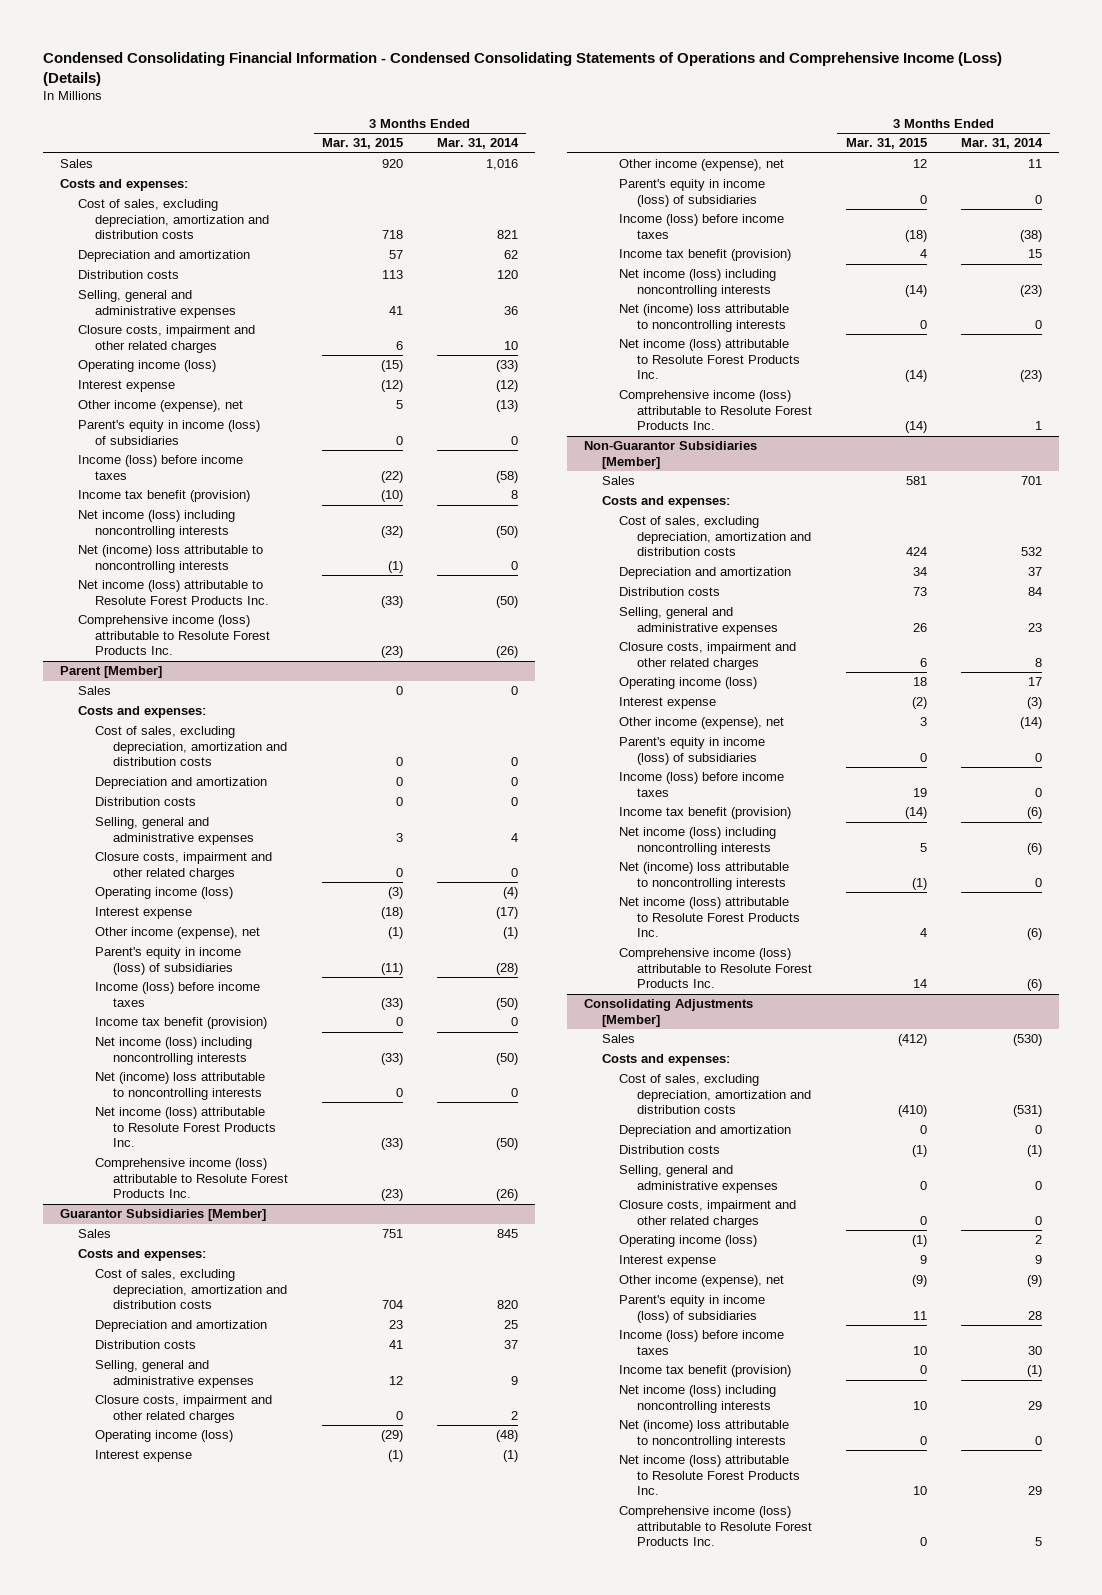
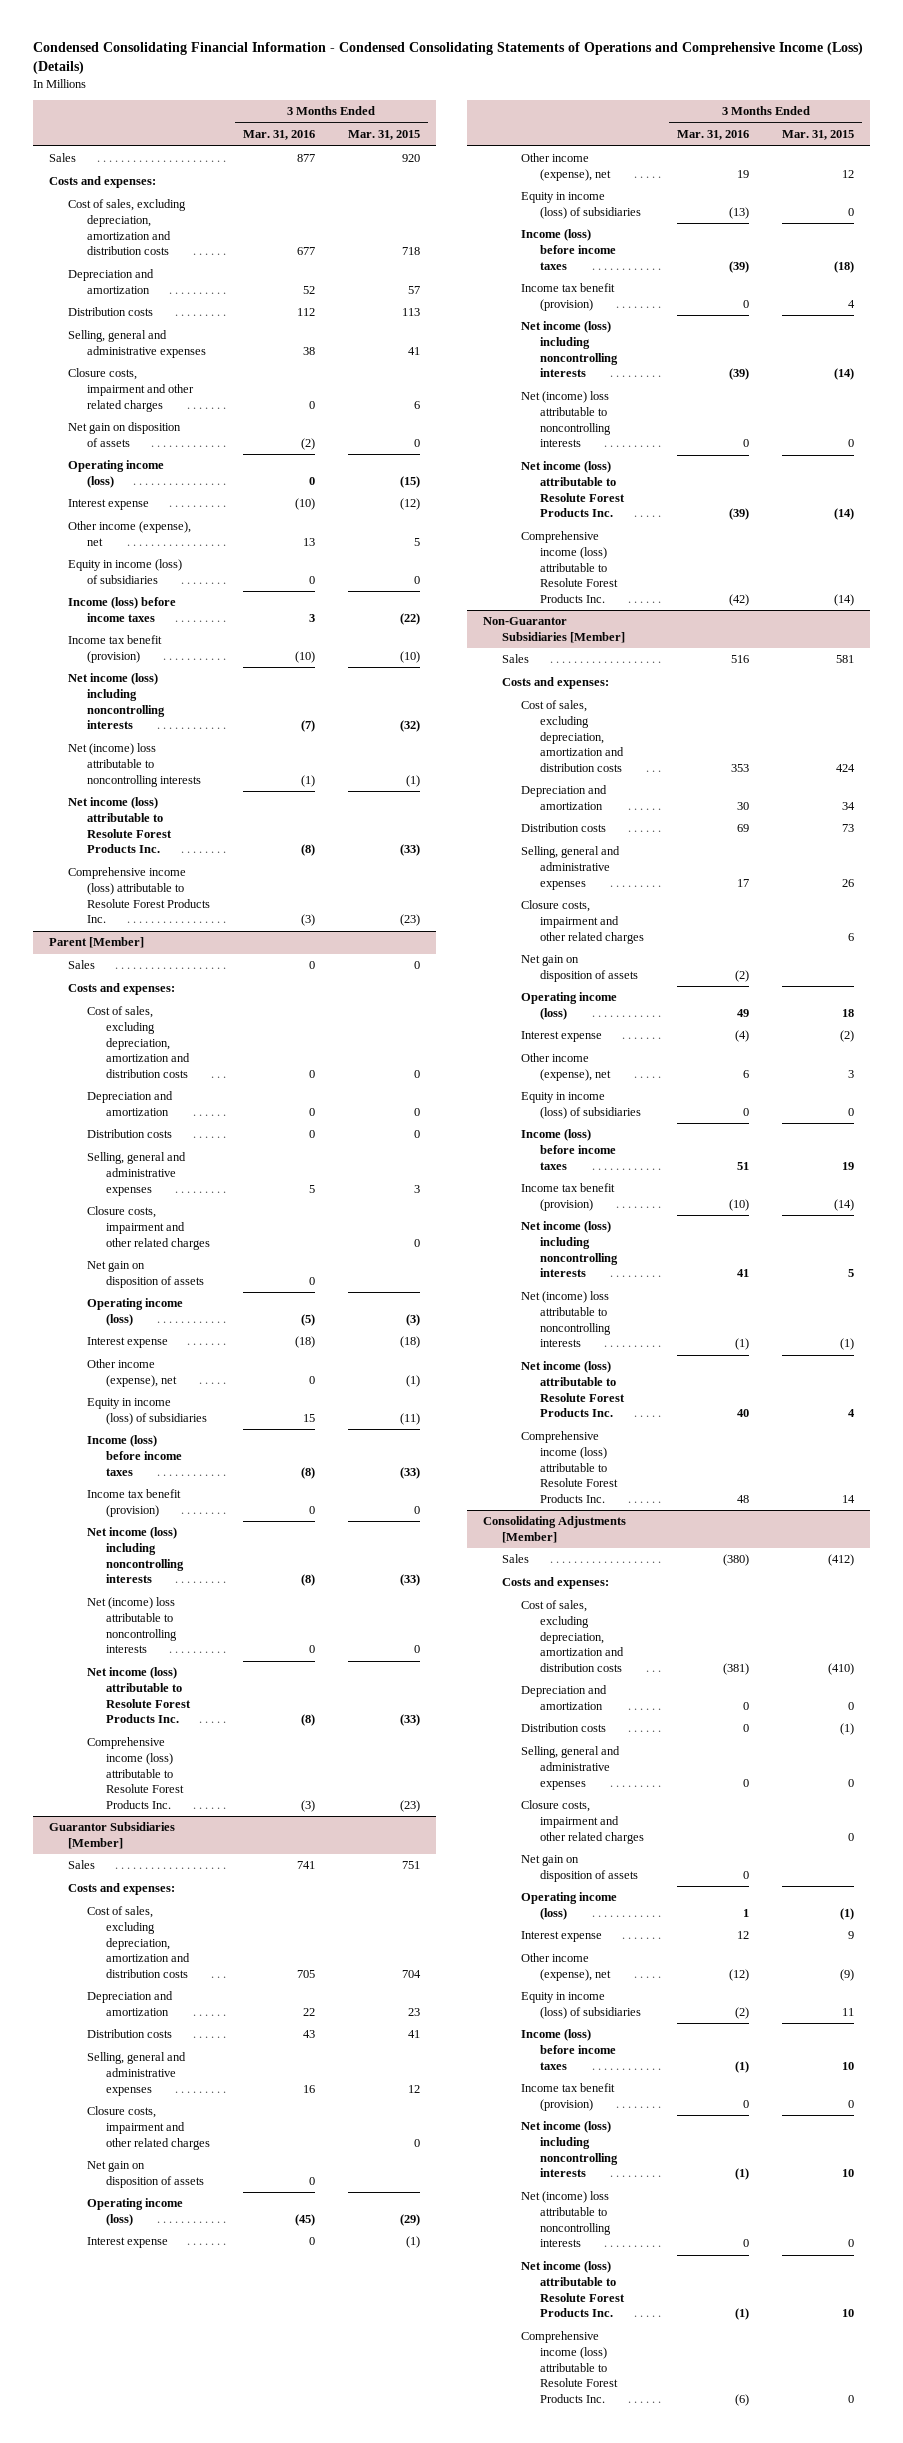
- | 3 Months Ended Mar. 31, 2015 | 3 Months Ended Mar. 31, 2014
+ | 3 Months Ended Mar. 31, 2016 | 3 Months Ended Mar. 31, 2015
+ Net gain on disposition of assets | (2) | 0
- Parent's equity in income (loss) of subsidiaries | 0 | 0
+ Equity in income (loss) of subsidiaries | 0 | 0
@ Parent [Member]
+ Net gain on disposition of assets | 0 |
- Parent's equity in income (loss) of subsidiaries | (11) | (28)
+ Equity in income (loss) of subsidiaries | 15 | (11)
@ Guarantor Subsidiaries [Member]
+ Net gain on disposition of assets | 0 |
- Parent's equity in income (loss) of subsidiaries | 0 | 0
+ Equity in income (loss) of subsidiaries | (13) | 0
@ Non-Guarantor Subsidiaries [Member]
+ Net gain on disposition of assets | (2) |
- Parent's equity in income (loss) of subsidiaries | 0 | 0
+ Equity in income (loss) of subsidiaries | 0 | 0
@ Consolidating Adjustments [Member]
+ Net gain on disposition of assets | 0 |
- Parent's equity in income (loss) of subsidiaries | 11 | 28
+ Equity in income (loss) of subsidiaries | (2) | 11

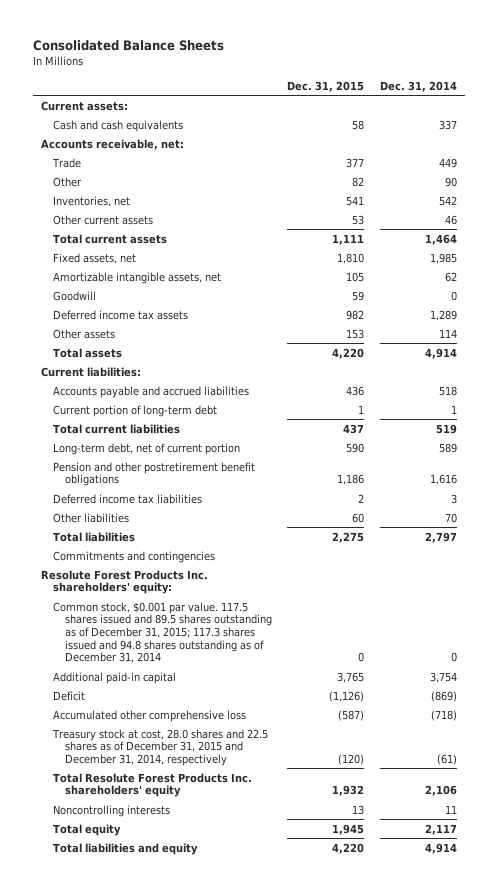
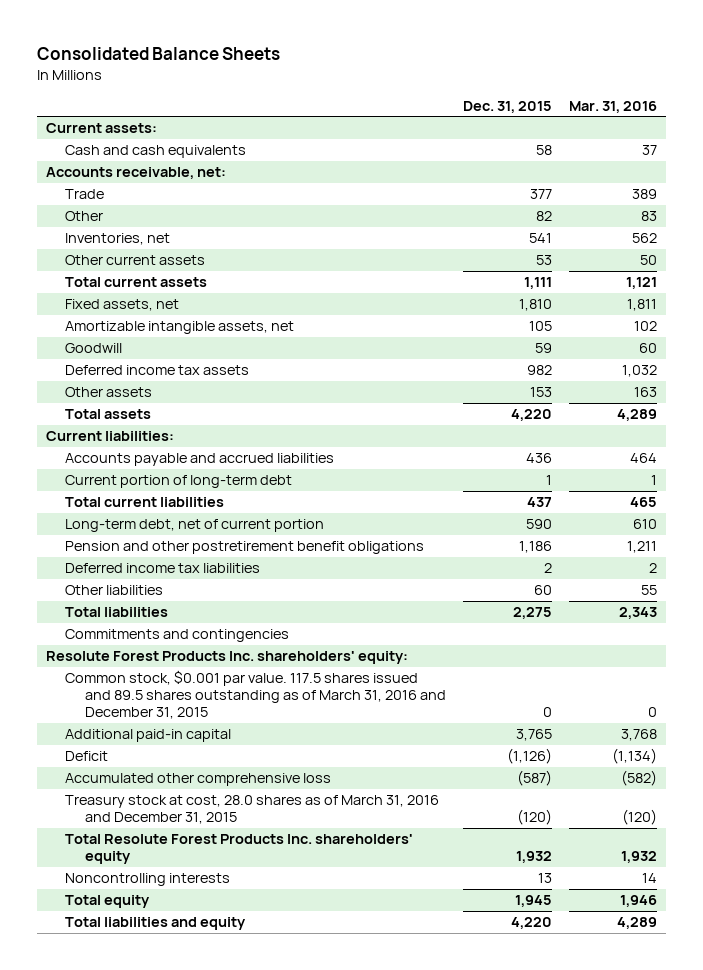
- | Dec. 31, 2015 | Dec. 31, 2014
+ | Dec. 31, 2015 | Mar. 31, 2016
- Common stock, $0.001 par value. 117.5 shares issued and 89.5 shares outstanding as of December 31, 2015; 117.3 shares issued and 94.8 shares outstanding as of December 31, 2014 | 0 | 0
+ Common stock, $0.001 par value. 117.5 shares issued and 89.5 shares outstanding as of March 31, 2016 and December 31, 2015 | 0 | 0
- Treasury stock at cost, 28.0 shares and 22.5 shares as of December 31, 2015 and December 31, 2014, respectively | (120) | (61)
+ Treasury stock at cost, 28.0 shares as of March 31, 2016 and December 31, 2015 | (120) | (120)

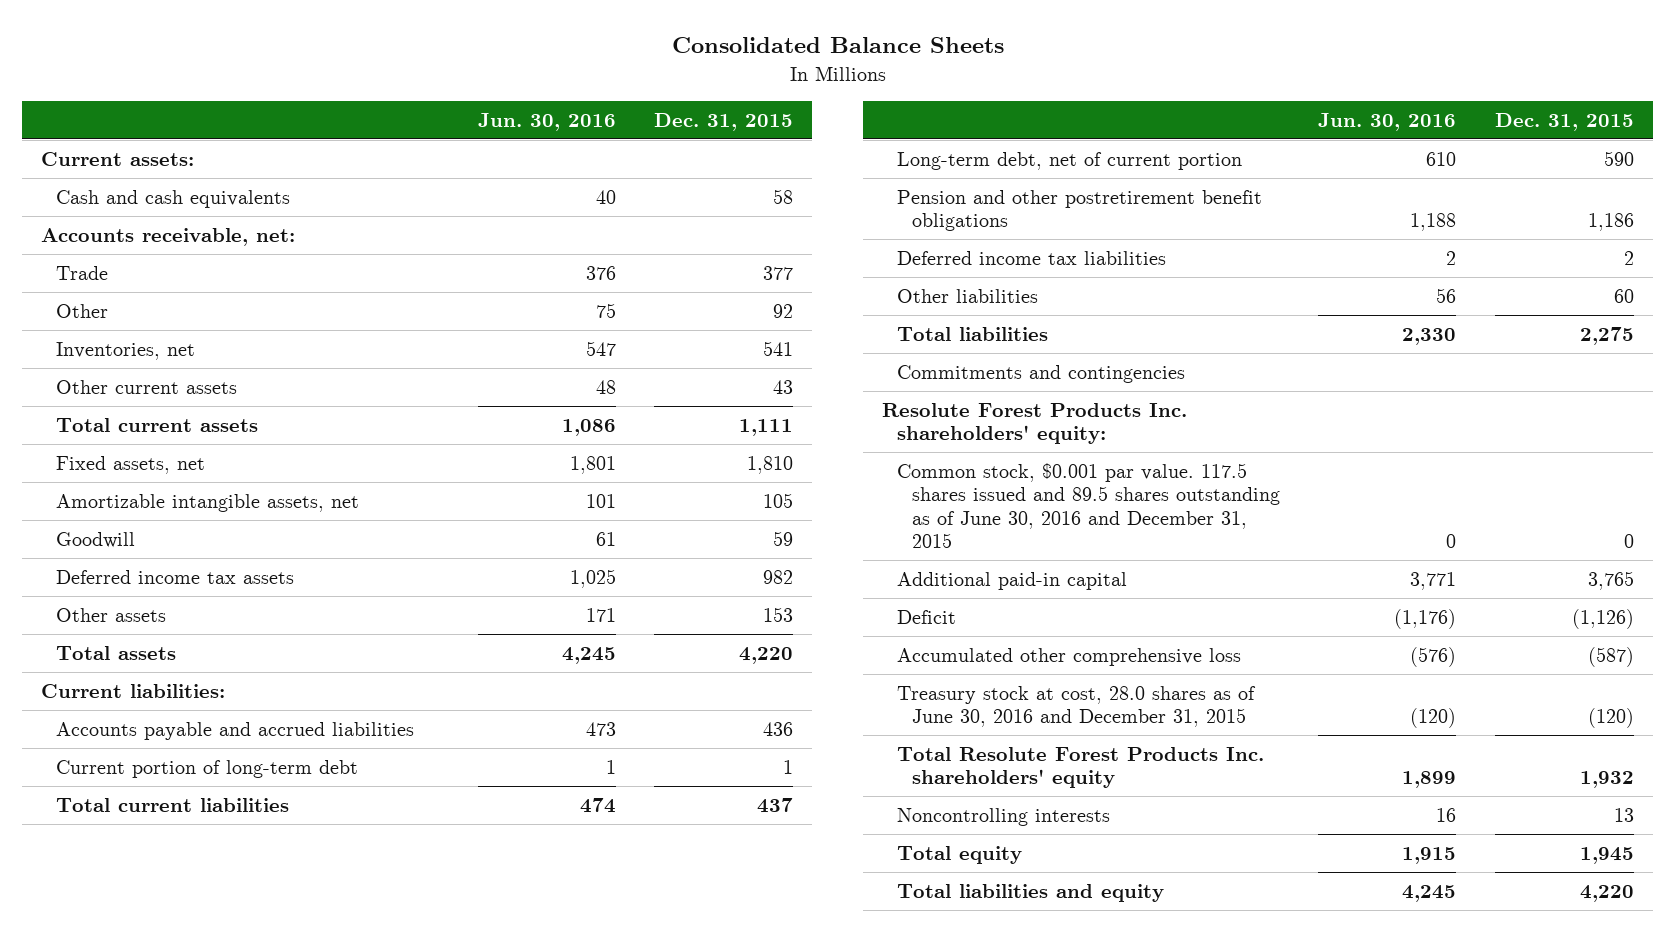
- | Dec. 31, 2015 | Mar. 31, 2016
+ | Jun. 30, 2016 | Dec. 31, 2015
- Other | 82 | 83
+ Other | 75 | 92
- Other current assets | 53 | 50
+ Other current assets | 48 | 43
- Common stock, $0.001 par value. 117.5 shares issued and 89.5 shares outstanding as of March 31, 2016 and December 31, 2015 | 0 | 0
+ Common stock, $0.001 par value. 117.5 shares issued and 89.5 shares outstanding as of June 30, 2016 and December 31, 2015 | 0 | 0
- Treasury stock at cost, 28.0 shares as of March 31, 2016 and December 31, 2015 | (120) | (120)
+ Treasury stock at cost, 28.0 shares as of June 30, 2016 and December 31, 2015 | (120) | (120)

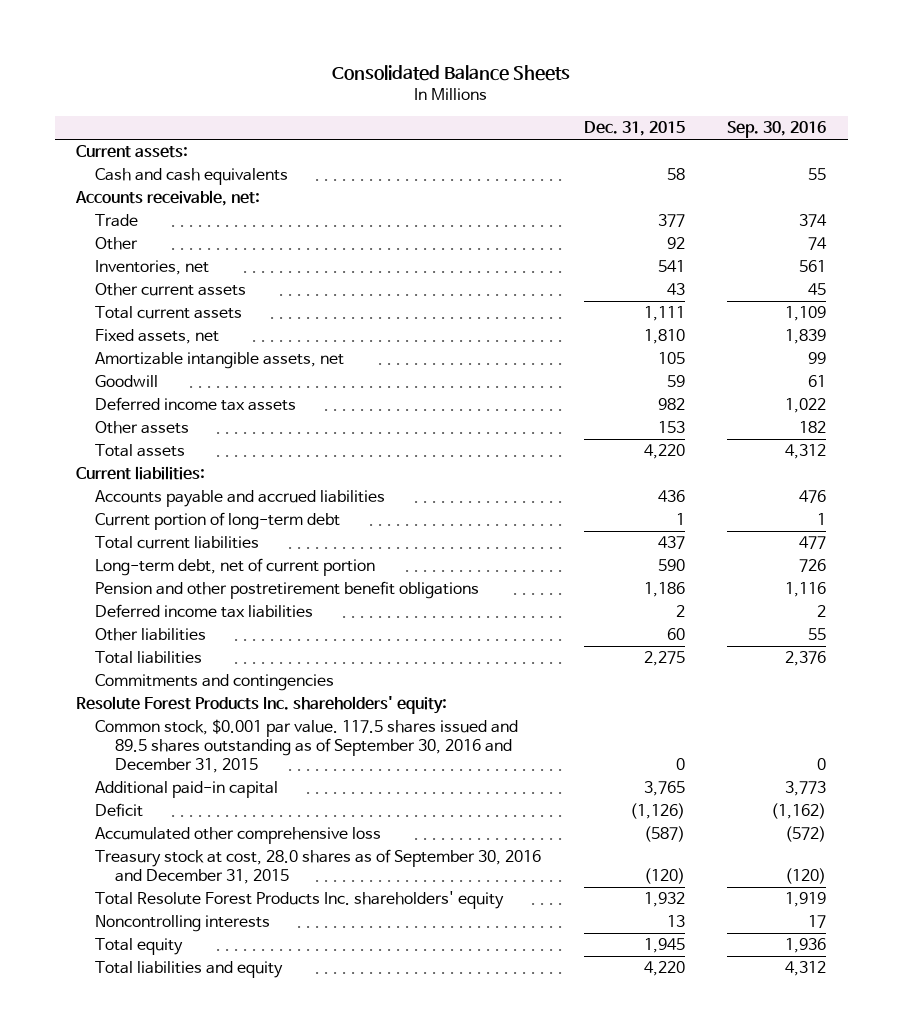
- | Jun. 30, 2016 | Dec. 31, 2015
+ | Dec. 31, 2015 | Sep. 30, 2016
- Common stock, $0.001 par value. 117.5 shares issued and 89.5 shares outstanding as of June 30, 2016 and December 31, 2015 | 0 | 0
+ Common stock, $0.001 par value. 117.5 shares issued and 89.5 shares outstanding as of September 30, 2016 and December 31, 2015 | 0 | 0
- Treasury stock at cost, 28.0 shares as of June 30, 2016 and December 31, 2015 | (120) | (120)
+ Treasury stock at cost, 28.0 shares as of September 30, 2016 and December 31, 2015 | (120) | (120)

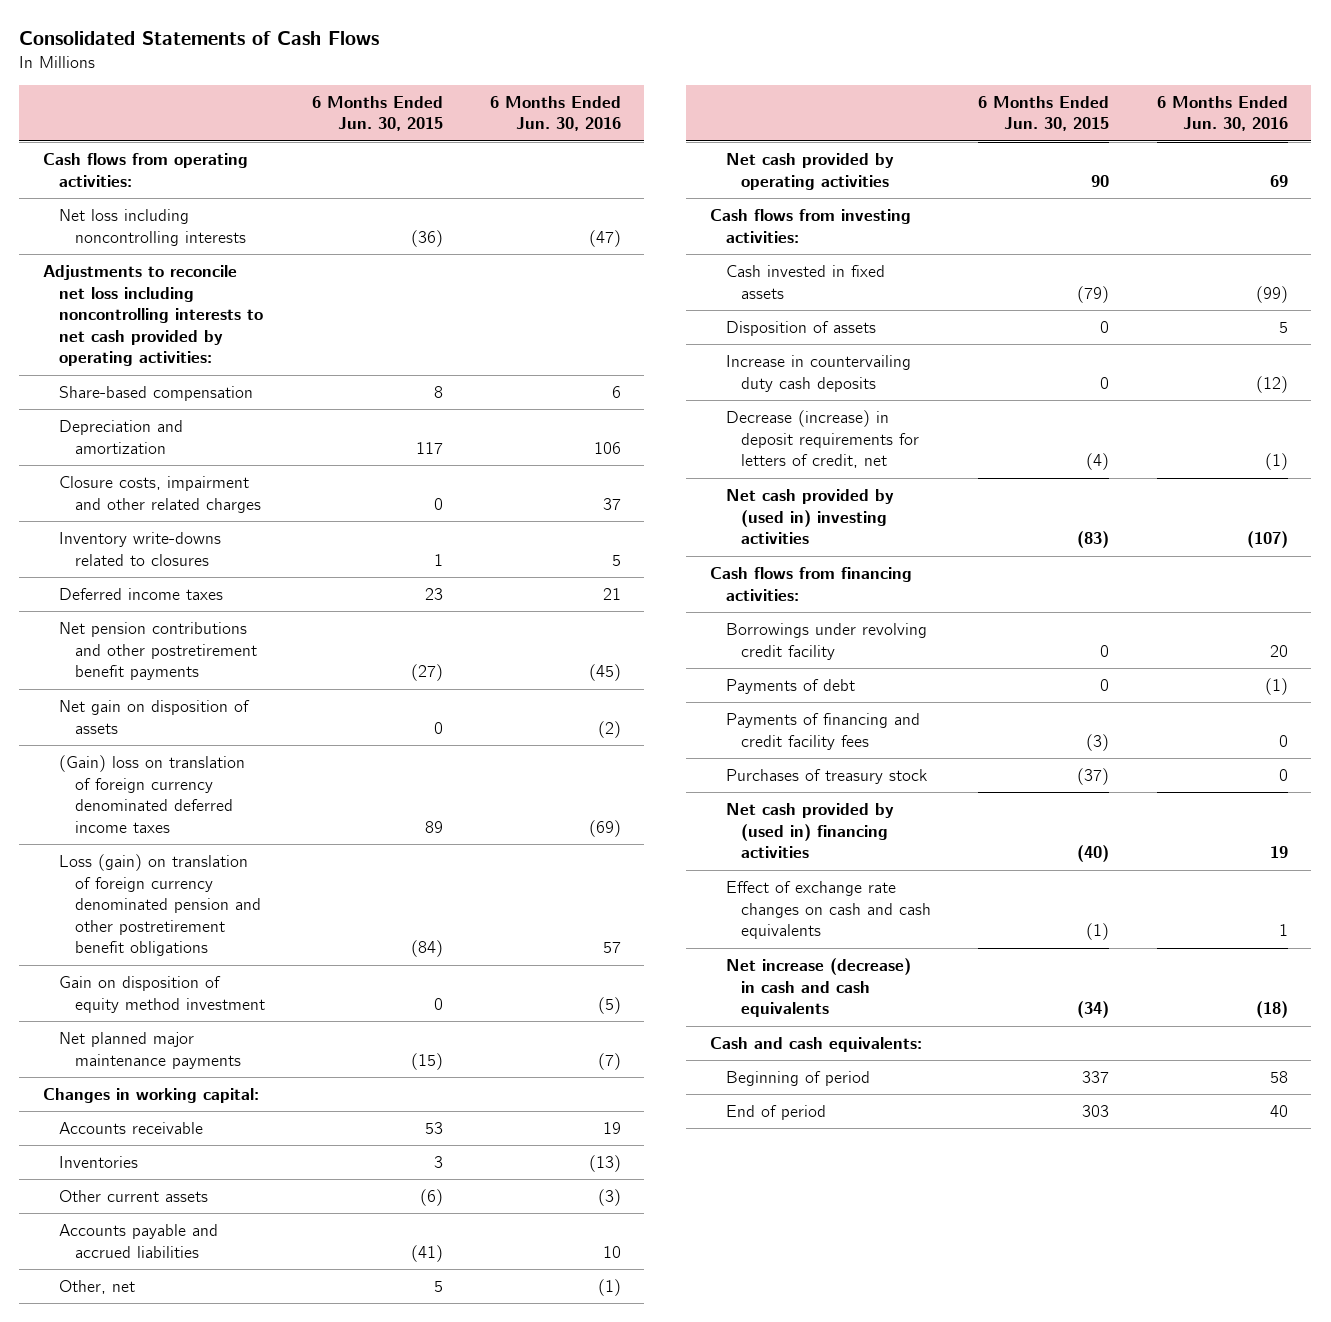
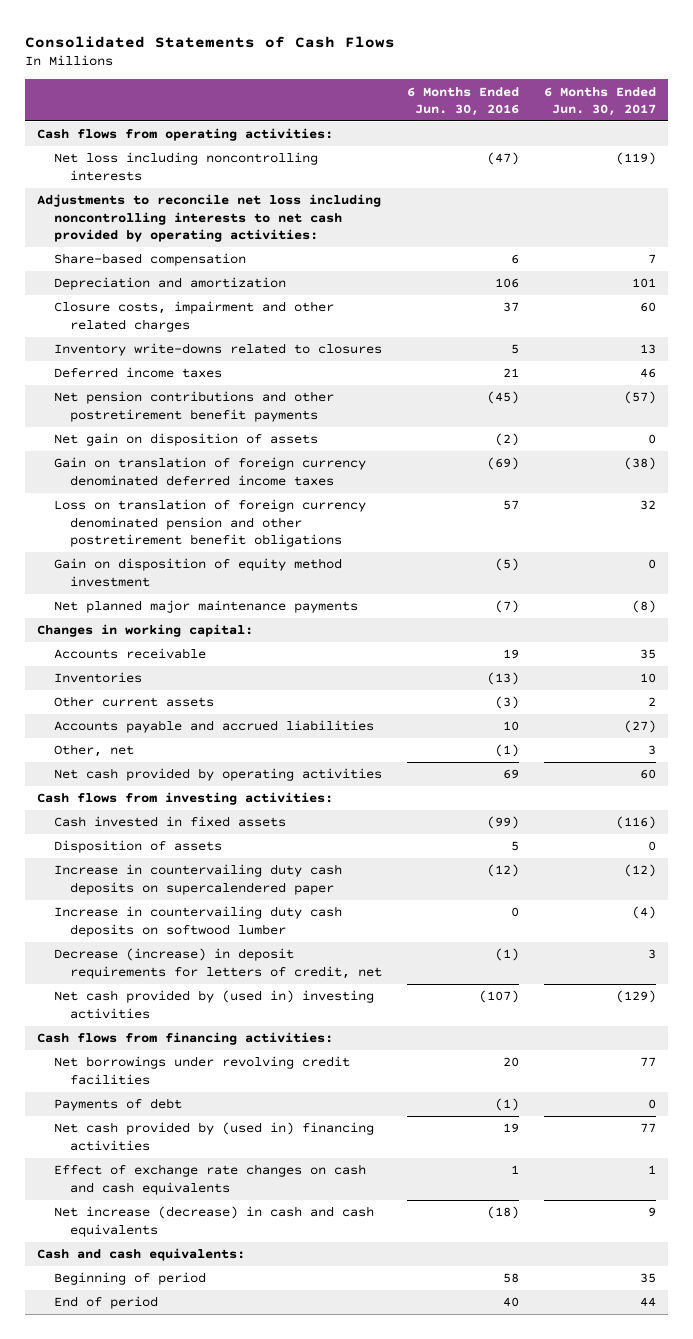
- | 6 Months Ended Jun. 30, 2015 | 6 Months Ended Jun. 30, 2016
+ | 6 Months Ended Jun. 30, 2016 | 6 Months Ended Jun. 30, 2017
- (Gain) loss on translation of foreign currency denominated deferred income taxes | 89 | (69)
- Loss (gain) on translation of foreign currency denominated pension and other postretirement benefit obligations | (84) | 57
+ Gain on translation of foreign currency denominated deferred income taxes | (69) | (38)
+ Loss on translation of foreign currency denominated pension and other postretirement benefit obligations | 57 | 32
- Increase in countervailing duty cash deposits | 0 | (12)
+ Increase in countervailing duty cash deposits on supercalendered paper | (12) | (12)
+ Increase in countervailing duty cash deposits on softwood lumber | 0 | (4)
- Borrowings under revolving credit facility | 0 | 20
+ Net borrowings under revolving credit facilities | 20 | 77
- Payments of financing and credit facility fees | (3) | 0
- Purchases of treasury stock | (37) | 0

